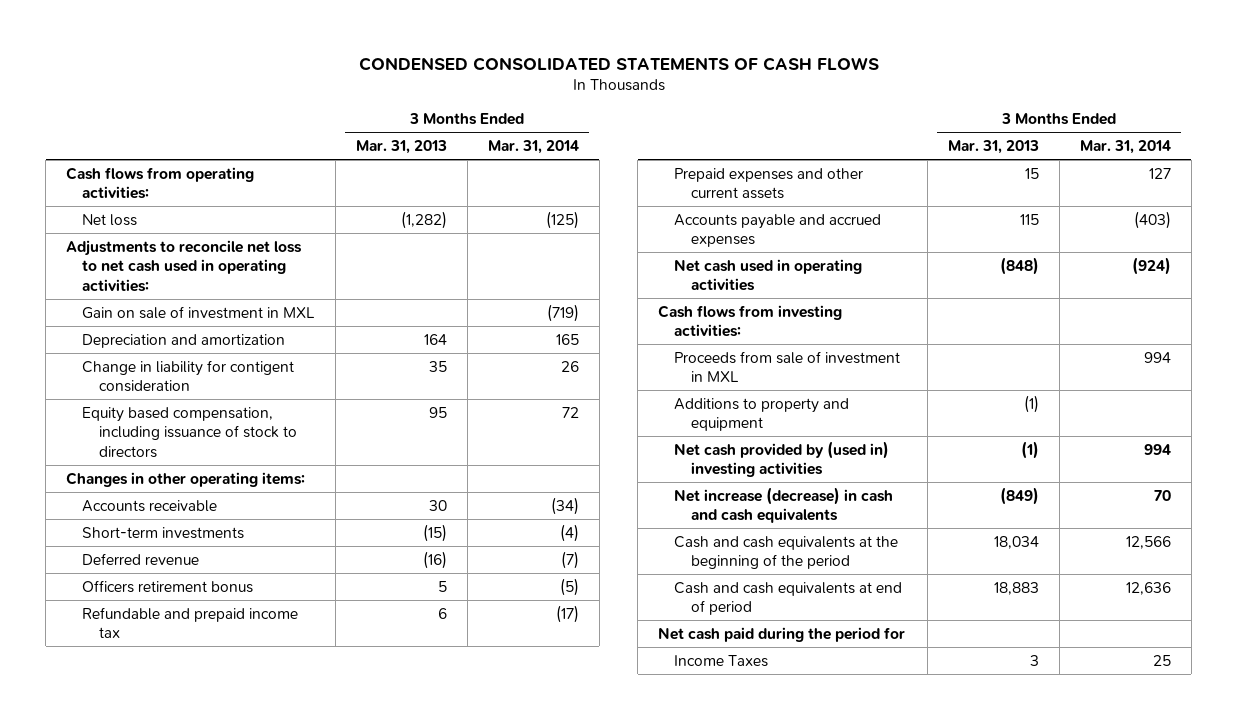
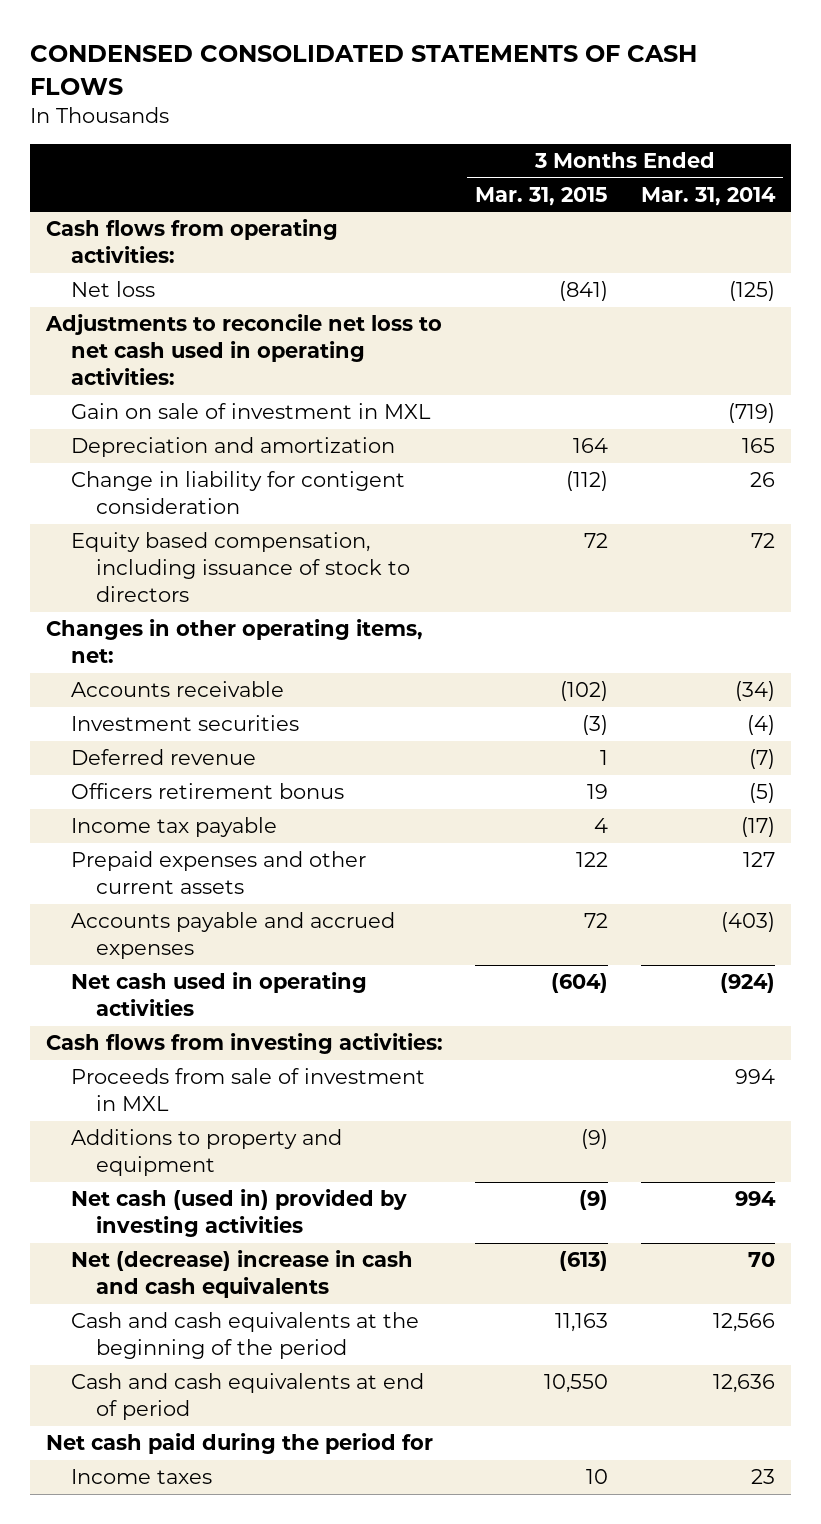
- | 3 Months Ended Mar. 31, 2013 | 3 Months Ended Mar. 31, 2014
+ | 3 Months Ended Mar. 31, 2015 | 3 Months Ended Mar. 31, 2014
- Changes in other operating items:
+ Changes in other operating items, net:
- Short-term investments | (15) | (4)
+ Investment securities | (3) | (4)
- Refundable and prepaid income tax | 6 | (17)
+ Income tax payable | 4 | (17)
- Net cash provided by (used in) investing activities | (1) | 994
- Net increase (decrease) in cash and cash equivalents | (849) | 70
+ Net cash (used in) provided by investing activities | (9) | 994
+ Net (decrease) increase in cash and cash equivalents | (613) | 70
- Income Taxes | 3 | 25
+ Income taxes | 10 | 23

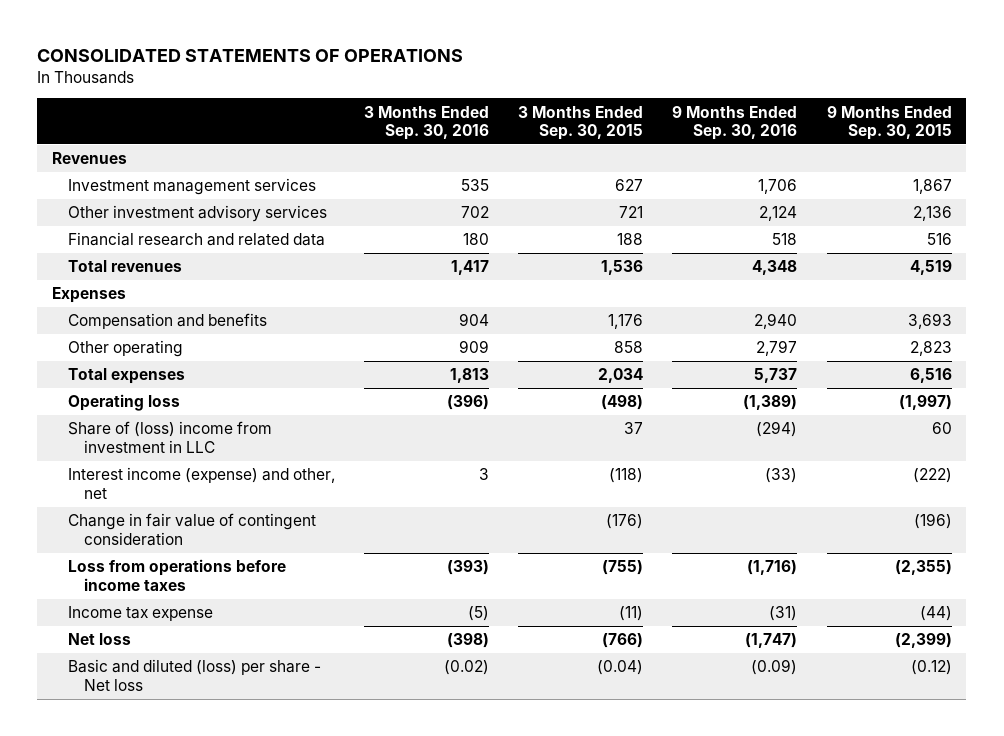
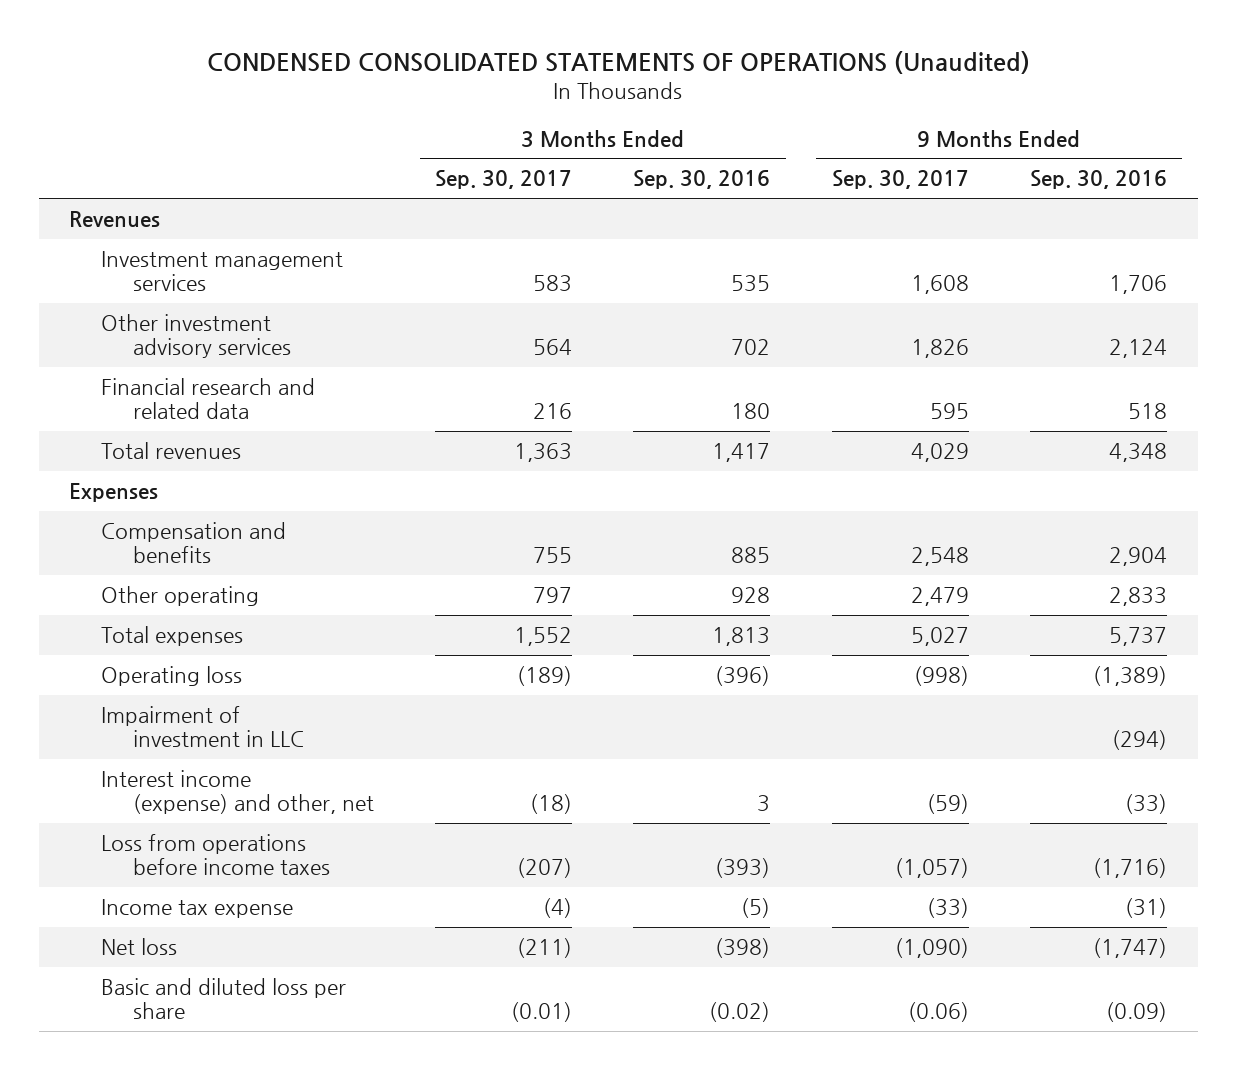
- CONSOLIDATED STATEMENTS OF OPERATIONS
+ CONDENSED CONSOLIDATED STATEMENTS OF OPERATIONS (Unaudited)
- | 3 Months Ended Sep. 30, 2016 | 3 Months Ended Sep. 30, 2015 | 9 Months Ended Sep. 30, 2016 | 9 Months Ended Sep. 30, 2015
+ | 3 Months Ended Sep. 30, 2017 | 3 Months Ended Sep. 30, 2016 | 9 Months Ended Sep. 30, 2017 | 9 Months Ended Sep. 30, 2016
- Compensation and benefits | 904 | 1,176 | 2,940 | 3,693
- Other operating | 909 | 858 | 2,797 | 2,823
+ Compensation and benefits | 755 | 885 | 2,548 | 2,904
+ Other operating | 797 | 928 | 2,479 | 2,833
- Share of (loss) income from investment in LLC | | 37 | (294) | 60
+ Impairment of investment in LLC | | | | (294)
- Change in fair value of contingent consideration | | (176) | | (196)
- Basic and diluted (loss) per share - Net loss | (0.02) | (0.04) | (0.09) | (0.12)
+ Basic and diluted loss per share | (0.01) | (0.02) | (0.06) | (0.09)

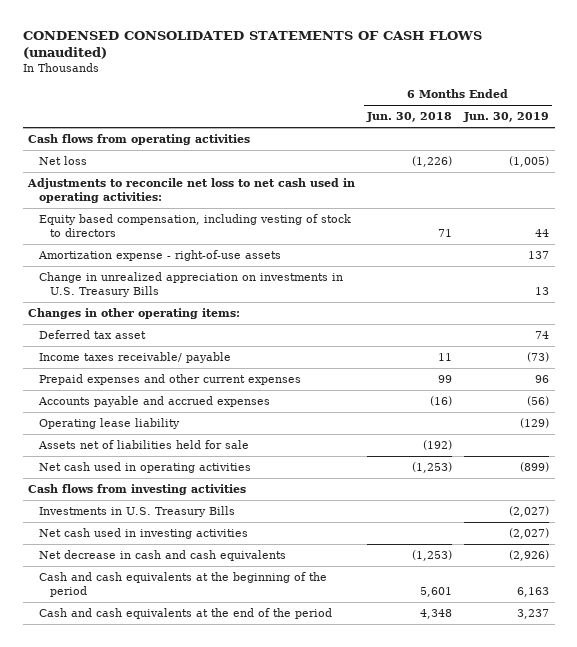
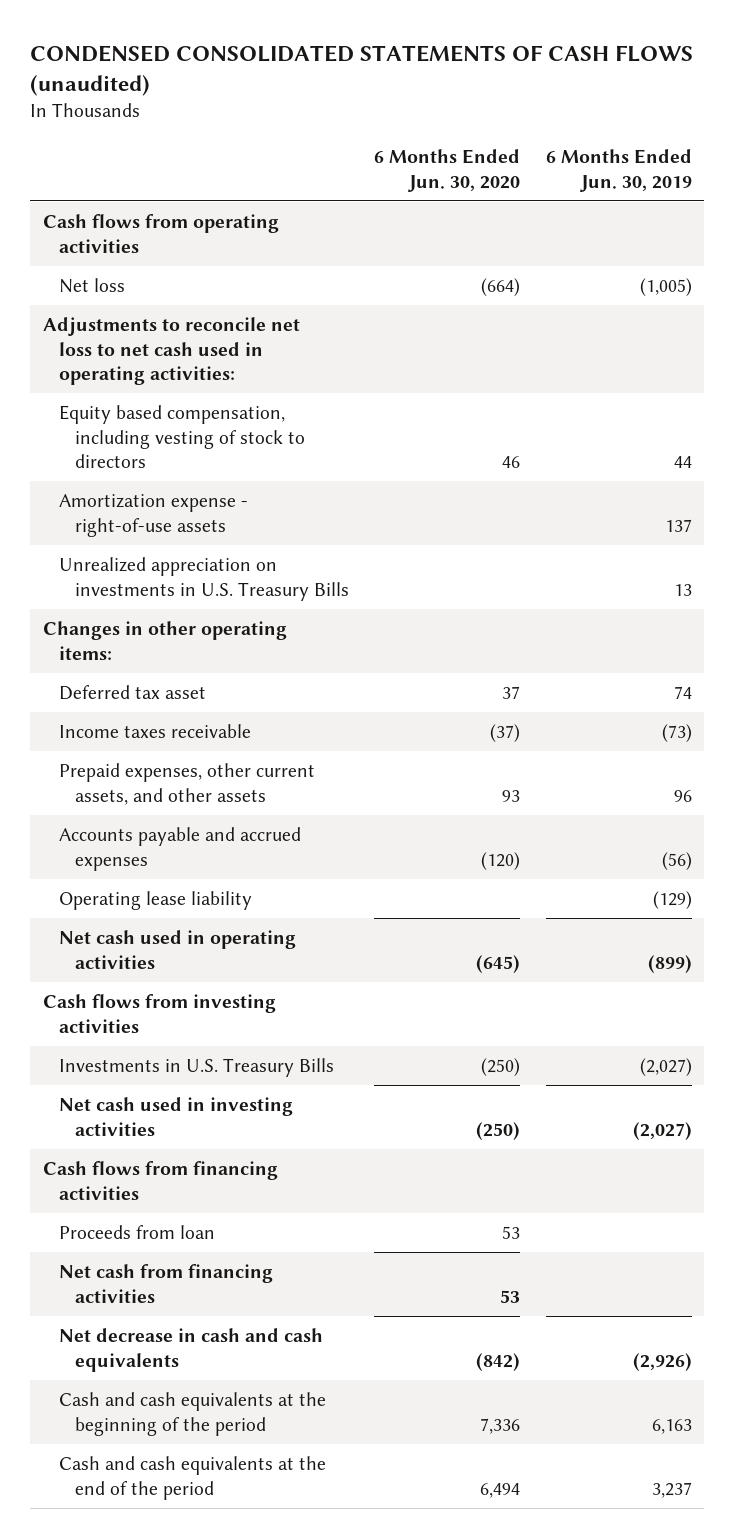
- | 6 Months Ended Jun. 30, 2018 | 6 Months Ended Jun. 30, 2019
+ | 6 Months Ended Jun. 30, 2020 | 6 Months Ended Jun. 30, 2019
- Change in unrealized appreciation on investments in U.S. Treasury Bills | | 13
+ Unrealized appreciation on investments in U.S. Treasury Bills | | 13
- Income taxes receivable/ payable | 11 | (73)
- Prepaid expenses and other current expenses | 99 | 96
+ Income taxes receivable | (37) | (73)
+ Prepaid expenses, other current assets, and other assets | 93 | 96
- Assets net of liabilities held for sale | (192) |
+ Cash flows from financing activities
+ Proceeds from loan | 53 |
+ Net cash from financing activities | 53 |

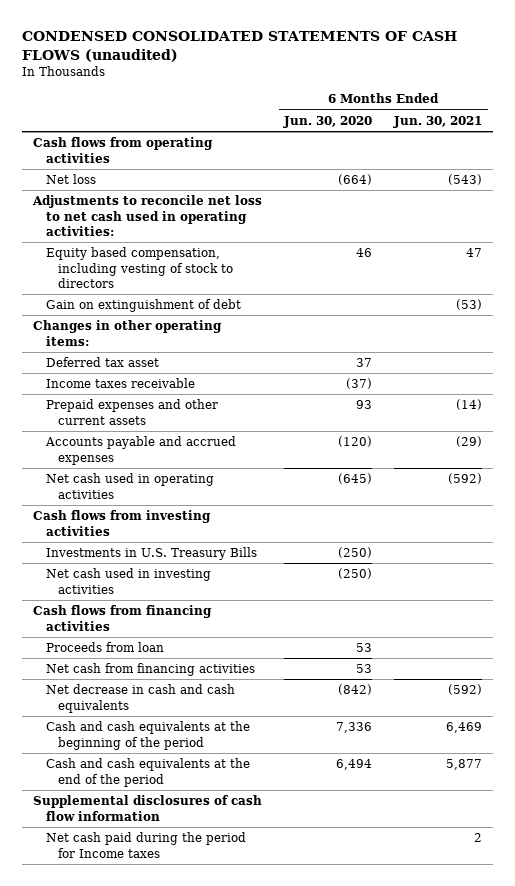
- | 6 Months Ended Jun. 30, 2020 | 6 Months Ended Jun. 30, 2019
+ | 6 Months Ended Jun. 30, 2020 | 6 Months Ended Jun. 30, 2021
- Amortization expense - right-of-use assets | | 137
- Unrealized appreciation on investments in U.S. Treasury Bills | | 13
+ Gain on extinguishment of debt | | (53)
- Prepaid expenses, other current assets, and other assets | 93 | 96
+ Prepaid expenses and other current assets | 93 | (14)
- Operating lease liability | | (129)
+ Supplemental disclosures of cash flow information
+ Net cash paid during the period for Income taxes | | 2

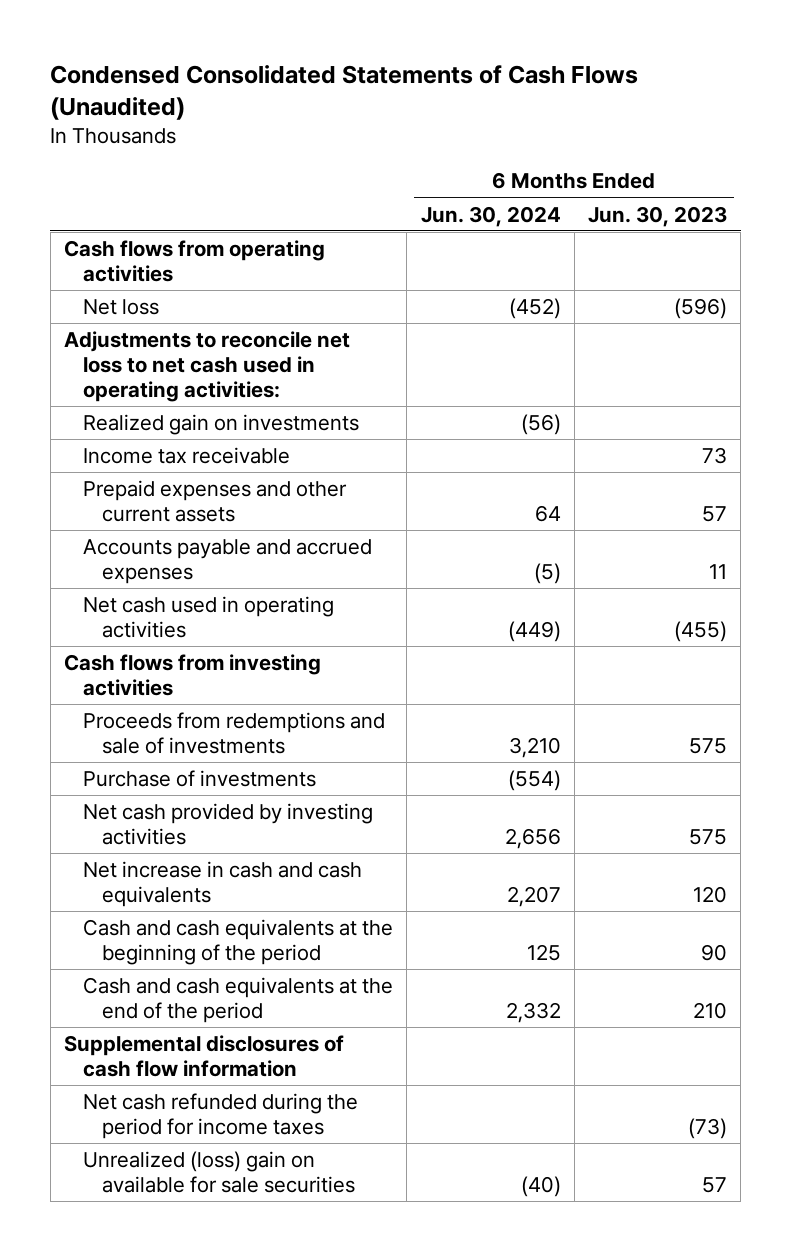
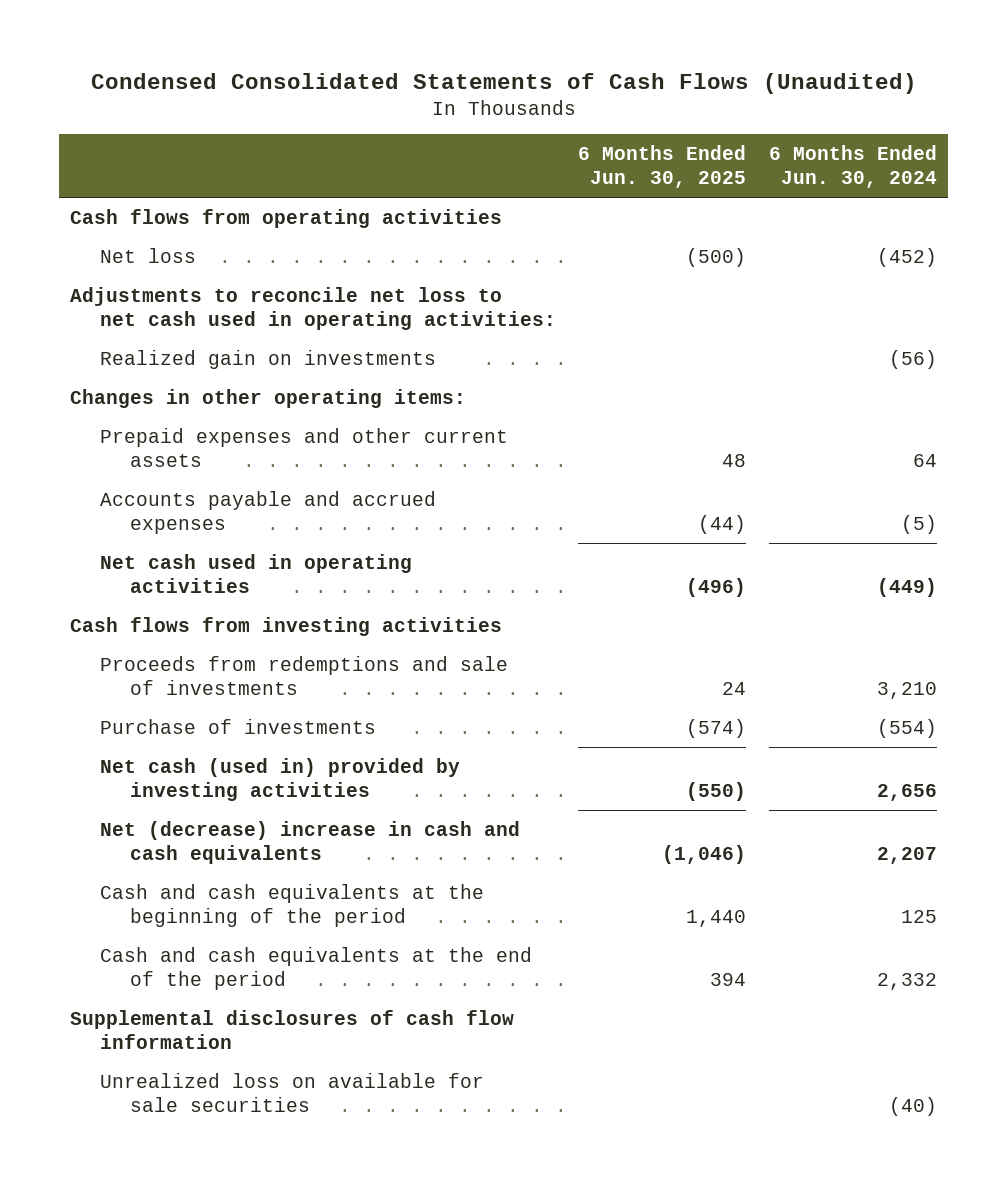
- | 6 Months Ended Jun. 30, 2024 | 6 Months Ended Jun. 30, 2023
+ | 6 Months Ended Jun. 30, 2025 | 6 Months Ended Jun. 30, 2024
- Income tax receivable | | 73
+ Changes in other operating items:
- Net cash provided by investing activities | 2,656 | 575
- Net increase in cash and cash equivalents | 2,207 | 120
+ Net cash (used in) provided by investing activities | (550) | 2,656
+ Net (decrease) increase in cash and cash equivalents | (1,046) | 2,207
- Net cash refunded during the period for income taxes | | (73)
- Unrealized (loss) gain on available for sale securities | (40) | 57
+ Unrealized loss on available for sale securities | | (40)

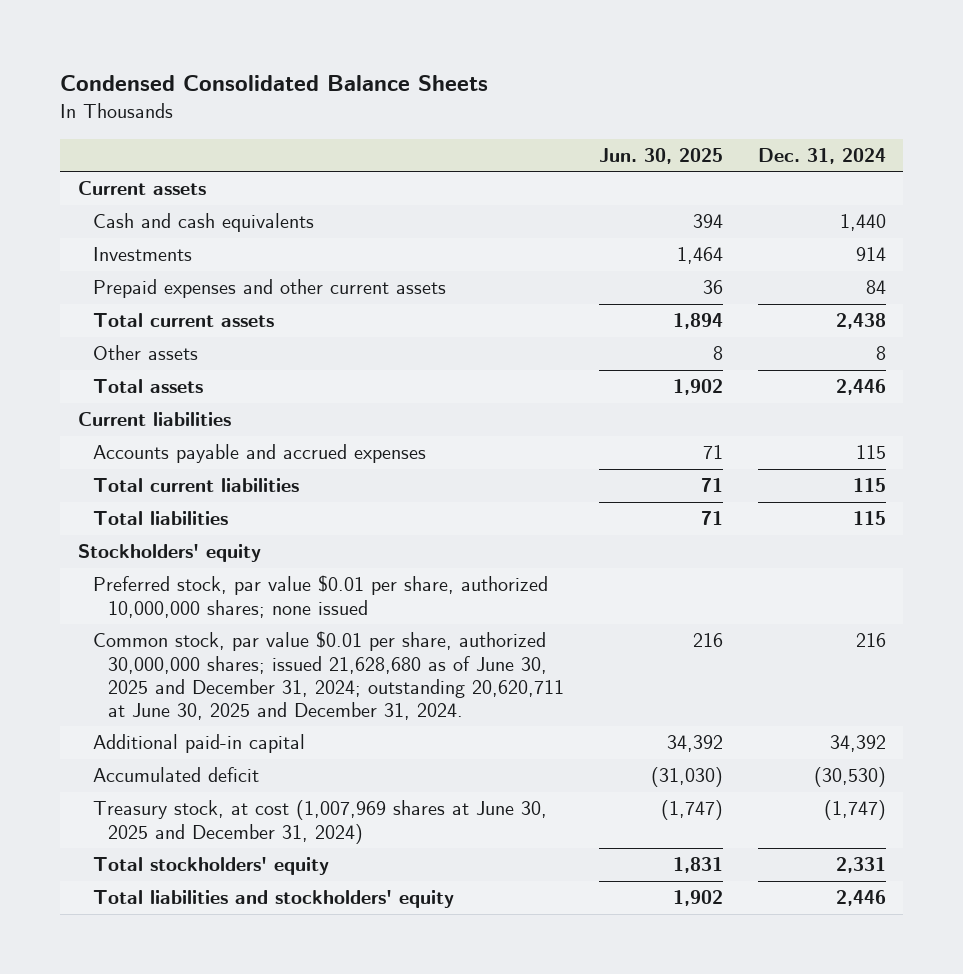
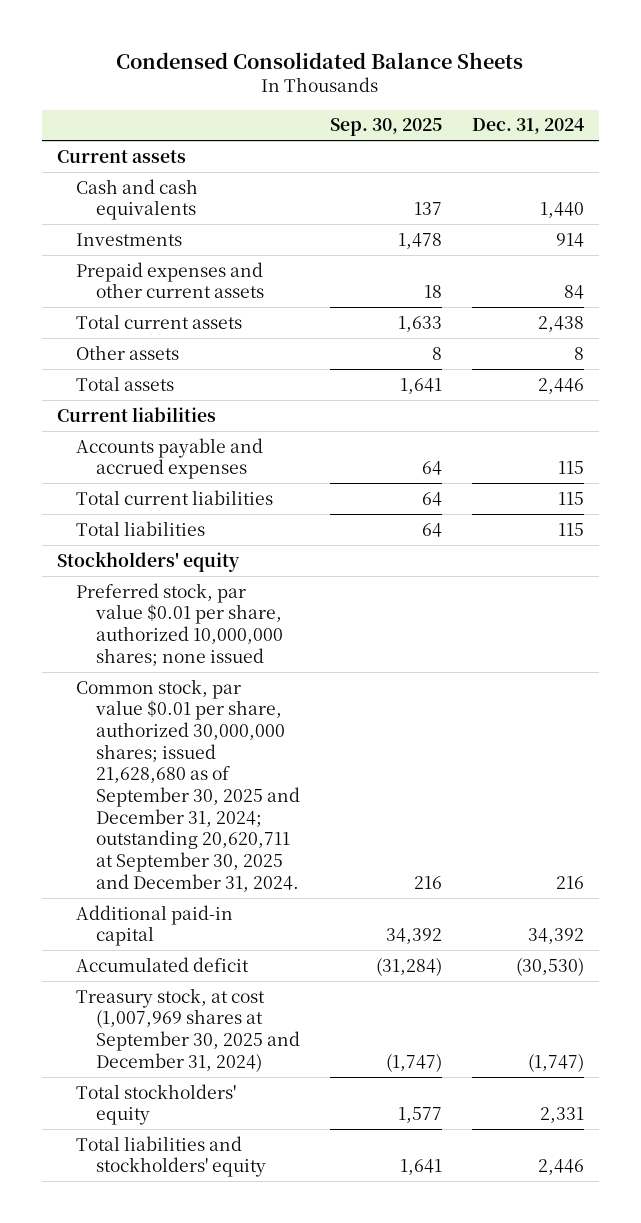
- | Jun. 30, 2025 | Dec. 31, 2024
+ | Sep. 30, 2025 | Dec. 31, 2024
- Common stock, par value $0.01 per share, authorized 30,000,000 shares; issued 21,628,680 as of June 30, 2025 and December 31, 2024; outstanding 20,620,711 at June 30, 2025 and December 31, 2024. | 216 | 216
+ Common stock, par value $0.01 per share, authorized 30,000,000 shares; issued 21,628,680 as of September 30, 2025 and December 31, 2024; outstanding 20,620,711 at September 30, 2025 and December 31, 2024. | 216 | 216
- Treasury stock, at cost (1,007,969 shares at June 30, 2025 and December 31, 2024) | (1,747) | (1,747)
+ Treasury stock, at cost (1,007,969 shares at September 30, 2025 and December 31, 2024) | (1,747) | (1,747)

